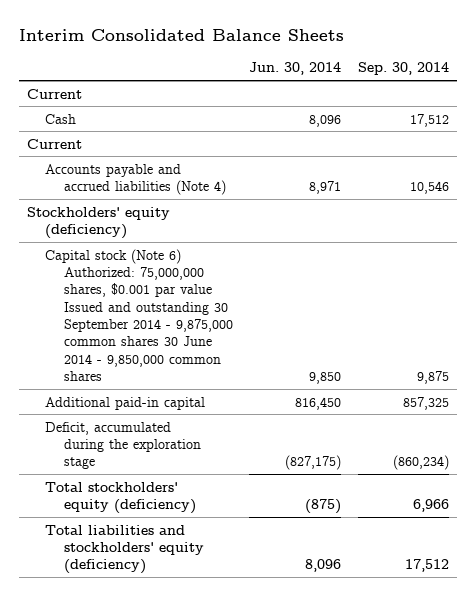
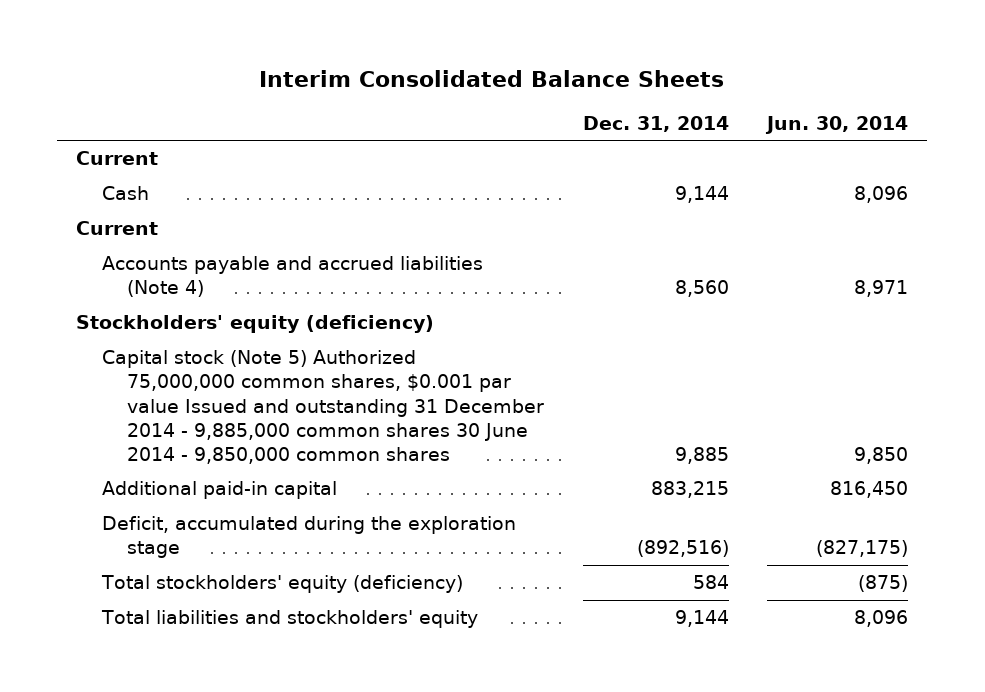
- | Jun. 30, 2014 | Sep. 30, 2014
+ | Dec. 31, 2014 | Jun. 30, 2014
- Capital stock (Note 6) Authorized: 75,000,000 shares, $0.001 par value Issued and outstanding 30 September 2014 - 9,875,000 common shares 30 June 2014 - 9,850,000 common shares | 9,850 | 9,875
+ Capital stock (Note 5) Authorized 75,000,000 common shares, $0.001 par value Issued and outstanding 31 December 2014 - 9,885,000 common shares 30 June 2014 - 9,850,000 common shares | 9,885 | 9,850
- Total liabilities and stockholders' equity (deficiency) | 8,096 | 17,512
+ Total liabilities and stockholders' equity | 9,144 | 8,096

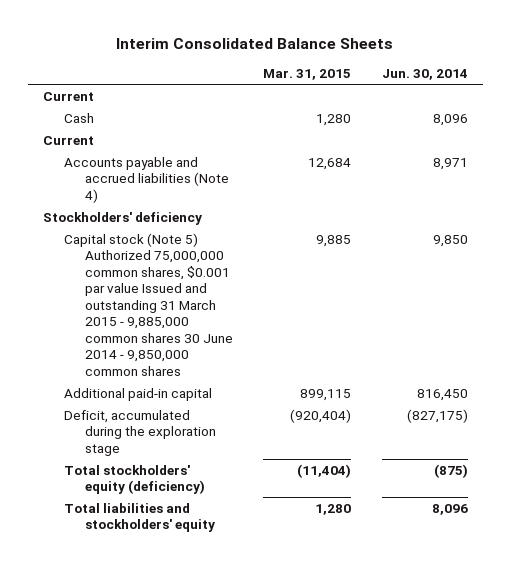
- | Dec. 31, 2014 | Jun. 30, 2014
+ | Mar. 31, 2015 | Jun. 30, 2014
- Stockholders' equity (deficiency)
- Capital stock (Note 5) Authorized 75,000,000 common shares, $0.001 par value Issued and outstanding 31 December 2014 - 9,885,000 common shares 30 June 2014 - 9,850,000 common shares | 9,885 | 9,850
+ Stockholders' deficiency
+ Capital stock (Note 5) Authorized 75,000,000 common shares, $0.001 par value Issued and outstanding 31 March 2015 - 9,885,000 common shares 30 June 2014 - 9,850,000 common shares | 9,885 | 9,850

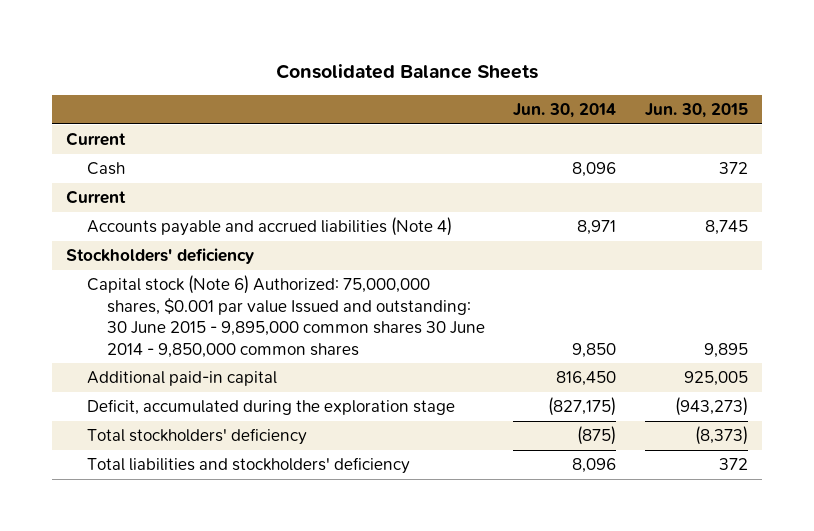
- Interim Consolidated Balance Sheets
+ Consolidated Balance Sheets
- | Mar. 31, 2015 | Jun. 30, 2014
+ | Jun. 30, 2014 | Jun. 30, 2015
- Capital stock (Note 5) Authorized 75,000,000 common shares, $0.001 par value Issued and outstanding 31 March 2015 - 9,885,000 common shares 30 June 2014 - 9,850,000 common shares | 9,885 | 9,850
+ Capital stock (Note 6) Authorized: 75,000,000 shares, $0.001 par value Issued and outstanding: 30 June 2015 - 9,895,000 common shares 30 June 2014 - 9,850,000 common shares | 9,850 | 9,895
- Total stockholders' equity (deficiency) | (11,404) | (875)
- Total liabilities and stockholders' equity | 1,280 | 8,096
+ Total stockholders' deficiency | (875) | (8,373)
+ Total liabilities and stockholders' deficiency | 8,096 | 372

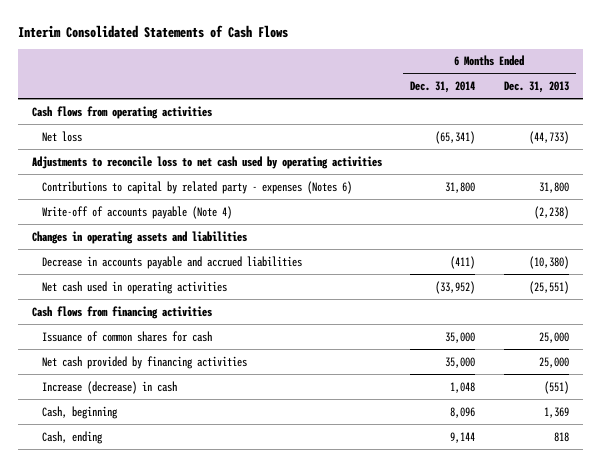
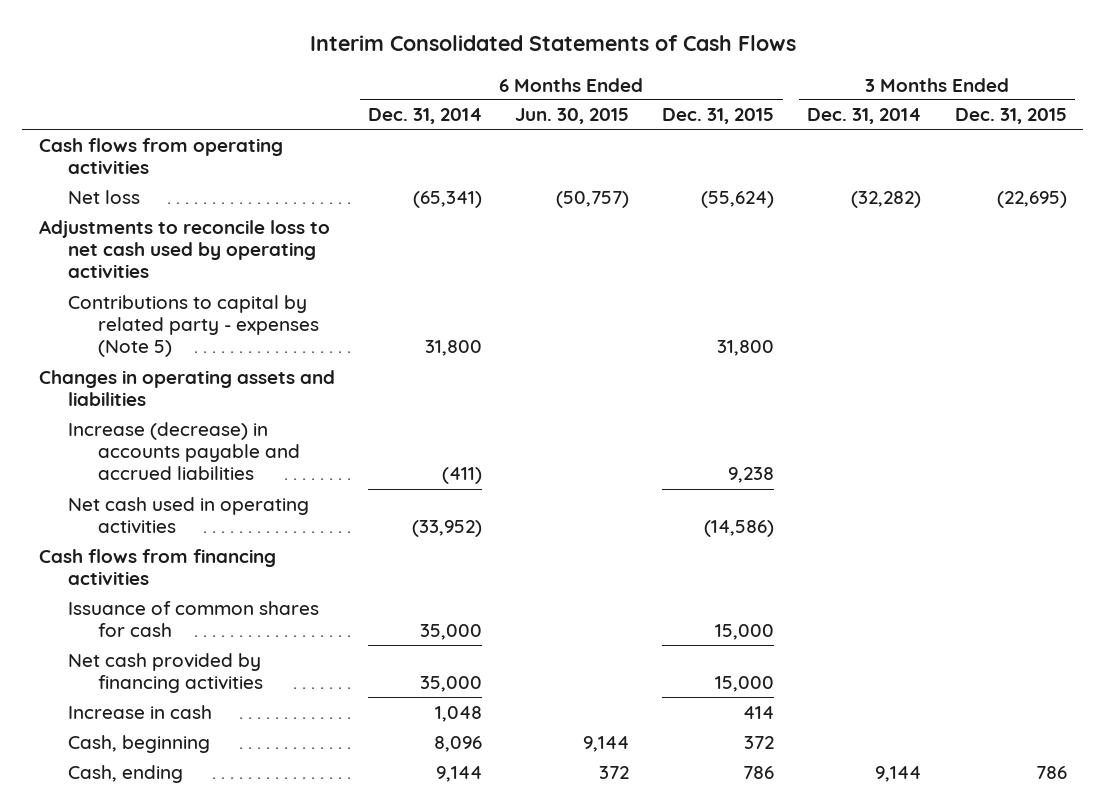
- | 6 Months Ended Dec. 31, 2014 | 6 Months Ended Dec. 31, 2013
+ | 6 Months Ended Dec. 31, 2014 | 6 Months Ended Jun. 30, 2015 | 6 Months Ended Dec. 31, 2015 | 3 Months Ended Dec. 31, 2014 | 3 Months Ended Dec. 31, 2015
- Contributions to capital by related party - expenses (Notes 6) | 31,800 | 31,800
- Write-off of accounts payable (Note 4) | | (2,238)
+ Contributions to capital by related party - expenses (Note 5) | 31,800 | | 31,800 | |
- Decrease in accounts payable and accrued liabilities | (411) | (10,380)
+ Increase (decrease) in accounts payable and accrued liabilities | (411) | | 9,238 | |
- Increase (decrease) in cash | 1,048 | (551)
+ Increase in cash | 1,048 | | 414 | |

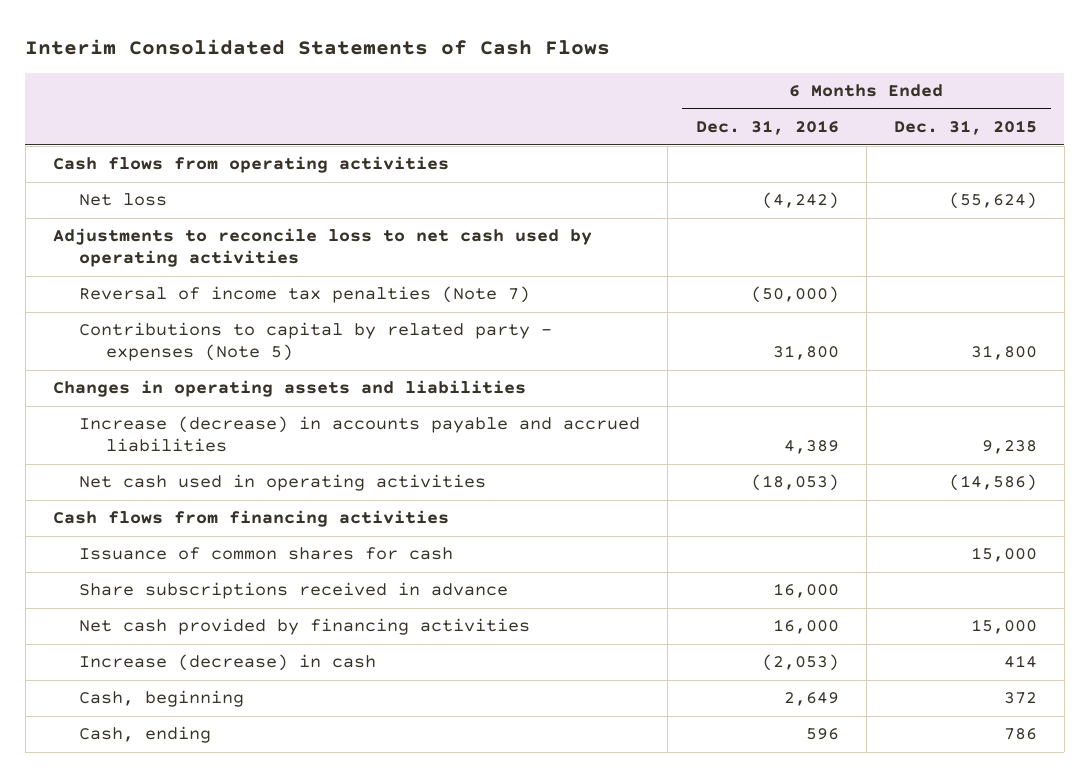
- | 6 Months Ended Dec. 31, 2014 | 6 Months Ended Jun. 30, 2015 | 6 Months Ended Dec. 31, 2015 | 3 Months Ended Dec. 31, 2014 | 3 Months Ended Dec. 31, 2015
+ | 6 Months Ended Dec. 31, 2016 | 6 Months Ended Dec. 31, 2015
+ Reversal of income tax penalties (Note 7) | (50,000) |
+ Share subscriptions received in advance | 16,000 |
- Increase in cash | 1,048 | | 414 | |
+ Increase (decrease) in cash | (2,053) | 414

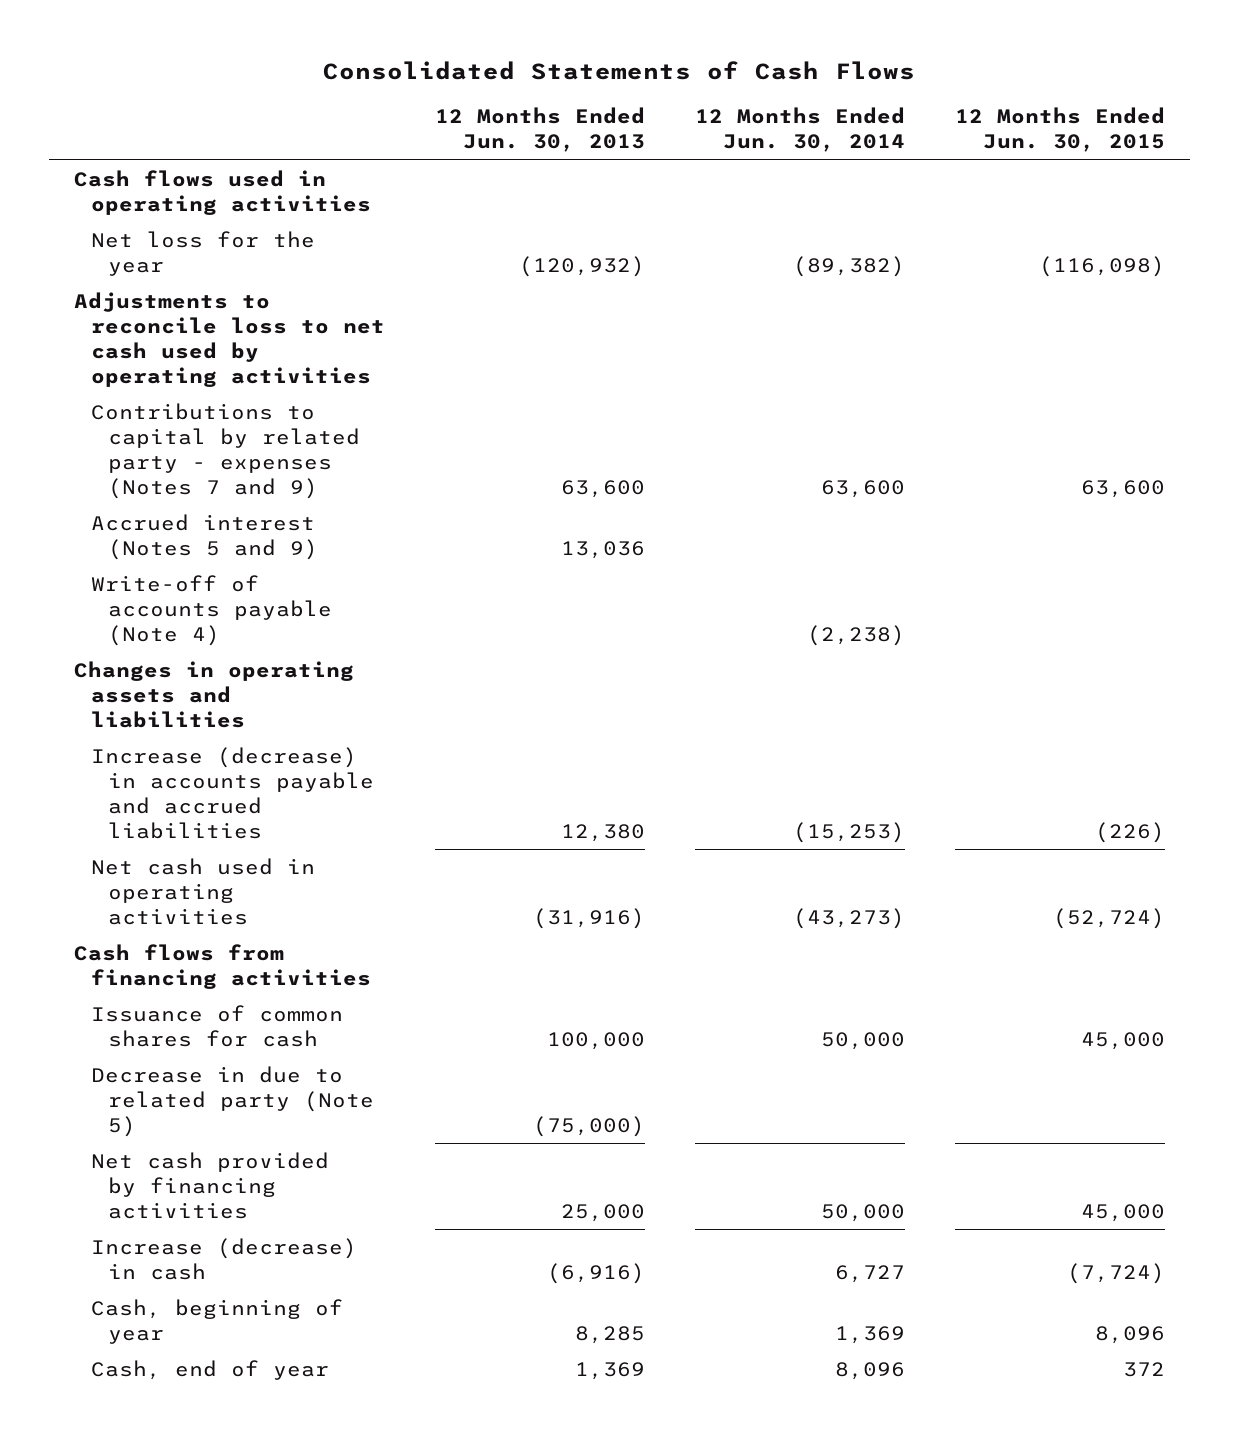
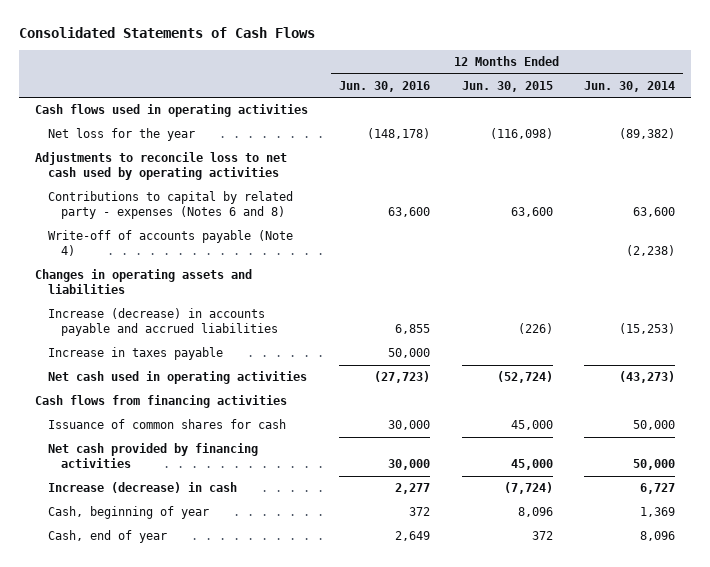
- | 12 Months Ended Jun. 30, 2013 | 12 Months Ended Jun. 30, 2014 | 12 Months Ended Jun. 30, 2015
+ | 12 Months Ended Jun. 30, 2016 | 12 Months Ended Jun. 30, 2015 | 12 Months Ended Jun. 30, 2014
- Contributions to capital by related party - expenses (Notes 7 and 9) | 63,600 | 63,600 | 63,600
- Accrued interest (Notes 5 and 9) | 13,036 | |
+ Contributions to capital by related party - expenses (Notes 6 and 8) | 63,600 | 63,600 | 63,600
+ Increase in taxes payable | 50,000 | |
- Decrease in due to related party (Note 5) | (75,000) | |

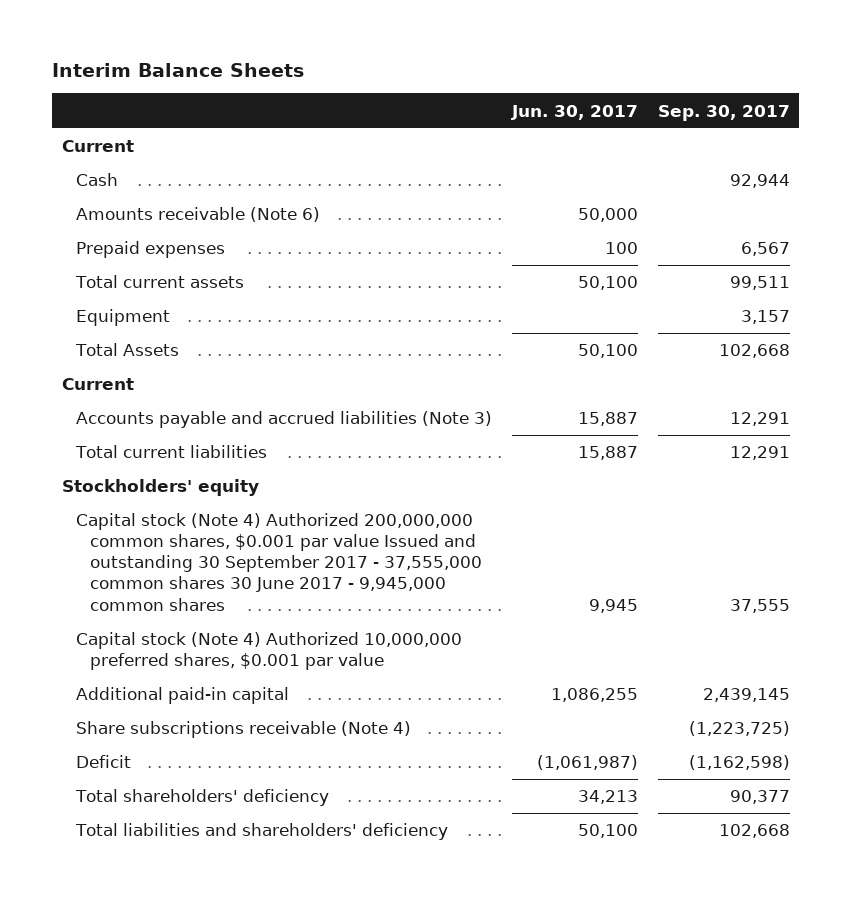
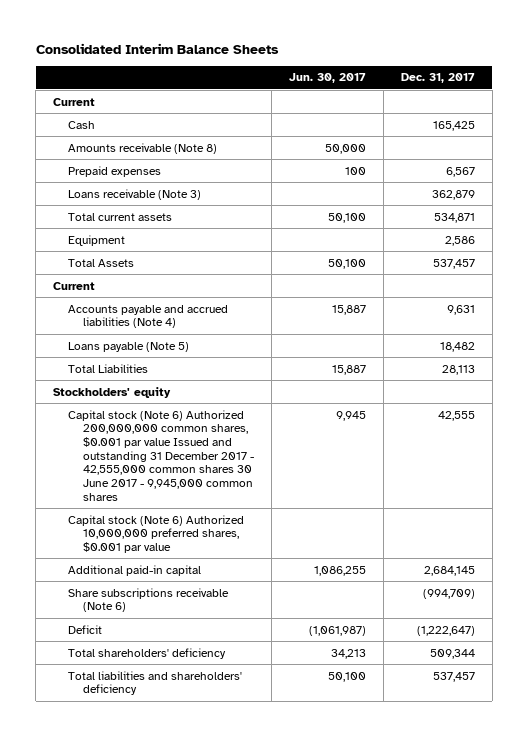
- Interim Balance Sheets
+ Consolidated Interim Balance Sheets
- | Jun. 30, 2017 | Sep. 30, 2017
+ | Jun. 30, 2017 | Dec. 31, 2017
- Amounts receivable (Note 6) | 50,000 |
+ Amounts receivable (Note 8) | 50,000 |
+ Loans receivable (Note 3) | | 362,879
- Accounts payable and accrued liabilities (Note 3) | 15,887 | 12,291
- Total current liabilities | 15,887 | 12,291
+ Accounts payable and accrued liabilities (Note 4) | 15,887 | 9,631
+ Loans payable (Note 5) | | 18,482
+ Total Liabilities | 15,887 | 28,113
- Capital stock (Note 4) Authorized 200,000,000 common shares, $0.001 par value Issued and outstanding 30 September 2017 - 37,555,000 common shares 30 June 2017 - 9,945,000 common shares | 9,945 | 37,555
- Capital stock (Note 4) Authorized 10,000,000 preferred shares, $0.001 par value
+ Capital stock (Note 6) Authorized 200,000,000 common shares, $0.001 par value Issued and outstanding 31 December 2017 - 42,555,000 common shares 30 June 2017 - 9,945,000 common shares | 9,945 | 42,555
+ Capital stock (Note 6) Authorized 10,000,000 preferred shares, $0.001 par value
- Share subscriptions receivable (Note 4) | | (1,223,725)
+ Share subscriptions receivable (Note 6) | | (994,709)

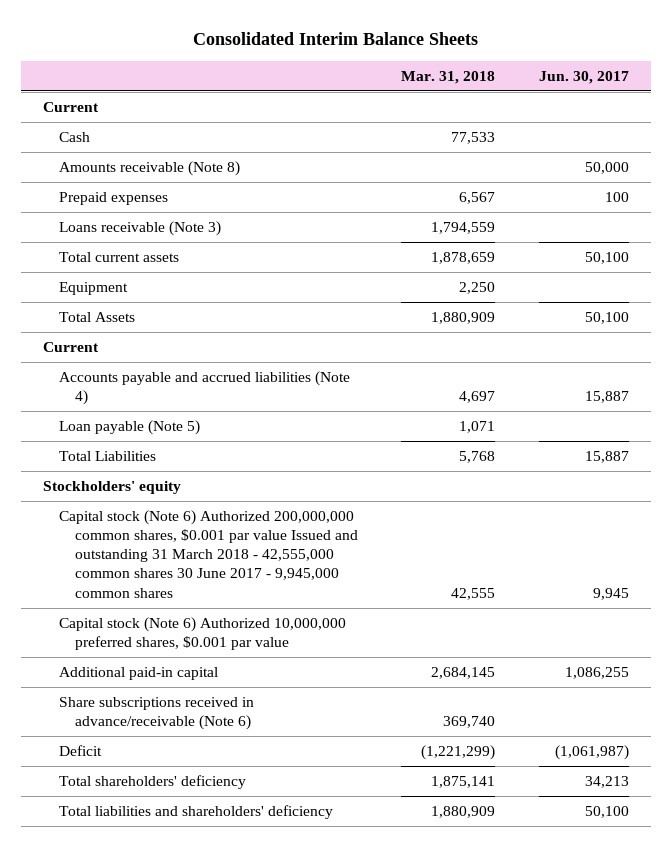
- | Jun. 30, 2017 | Dec. 31, 2017
+ | Mar. 31, 2018 | Jun. 30, 2017
- Loans payable (Note 5) | | 18,482
+ Loan payable (Note 5) | 1,071 |
- Capital stock (Note 6) Authorized 200,000,000 common shares, $0.001 par value Issued and outstanding 31 December 2017 - 42,555,000 common shares 30 June 2017 - 9,945,000 common shares | 9,945 | 42,555
+ Capital stock (Note 6) Authorized 200,000,000 common shares, $0.001 par value Issued and outstanding 31 March 2018 - 42,555,000 common shares 30 June 2017 - 9,945,000 common shares | 42,555 | 9,945
- Share subscriptions receivable (Note 6) | | (994,709)
+ Share subscriptions received in advance/receivable (Note 6) | 369,740 |

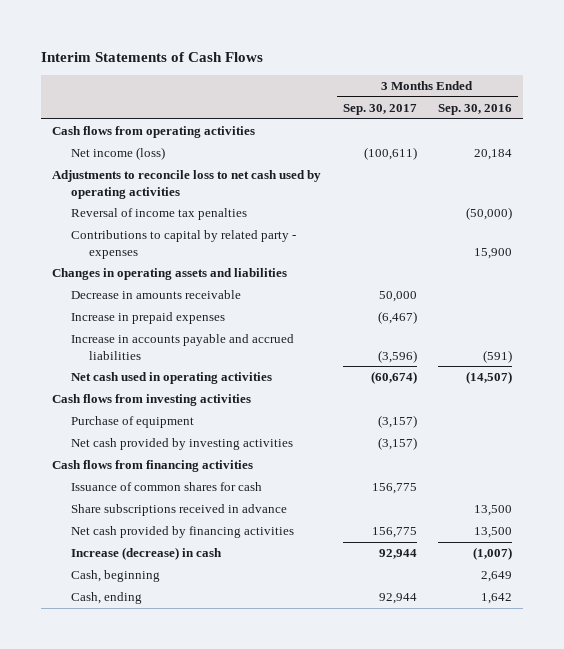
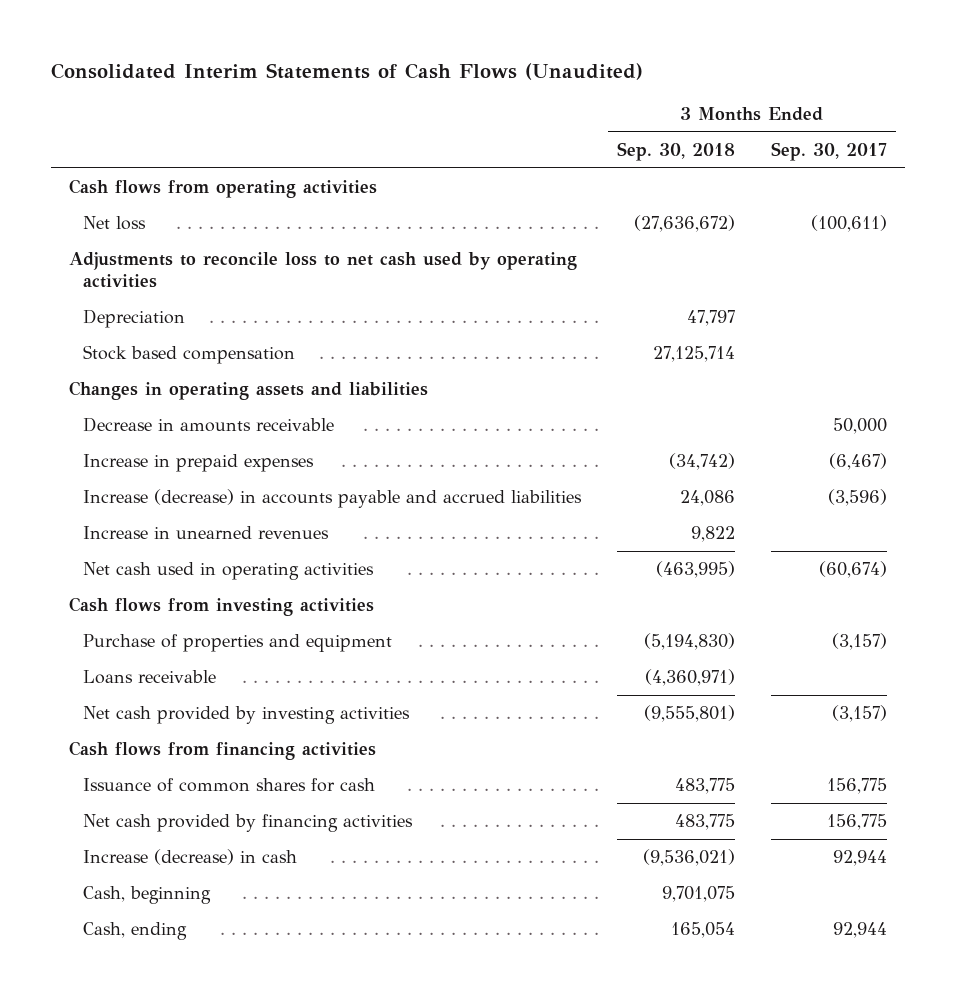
- Interim Statements of Cash Flows
+ Consolidated Interim Statements of Cash Flows (Unaudited)
- | 3 Months Ended Sep. 30, 2017 | 3 Months Ended Sep. 30, 2016
+ | 3 Months Ended Sep. 30, 2018 | 3 Months Ended Sep. 30, 2017
- Net income (loss) | (100,611) | 20,184
+ Net loss | (27,636,672) | (100,611)
- Reversal of income tax penalties | | (50,000)
- Contributions to capital by related party - expenses | | 15,900
+ Depreciation | 47,797 |
+ Stock based compensation | 27,125,714 |
- Increase in accounts payable and accrued liabilities | (3,596) | (591)
+ Increase (decrease) in accounts payable and accrued liabilities | 24,086 | (3,596)
+ Increase in unearned revenues | 9,822 |
- Purchase of equipment | (3,157) |
+ Purchase of properties and equipment | (5,194,830) | (3,157)
+ Loans receivable | (4,360,971) |
- Share subscriptions received in advance | | 13,500

